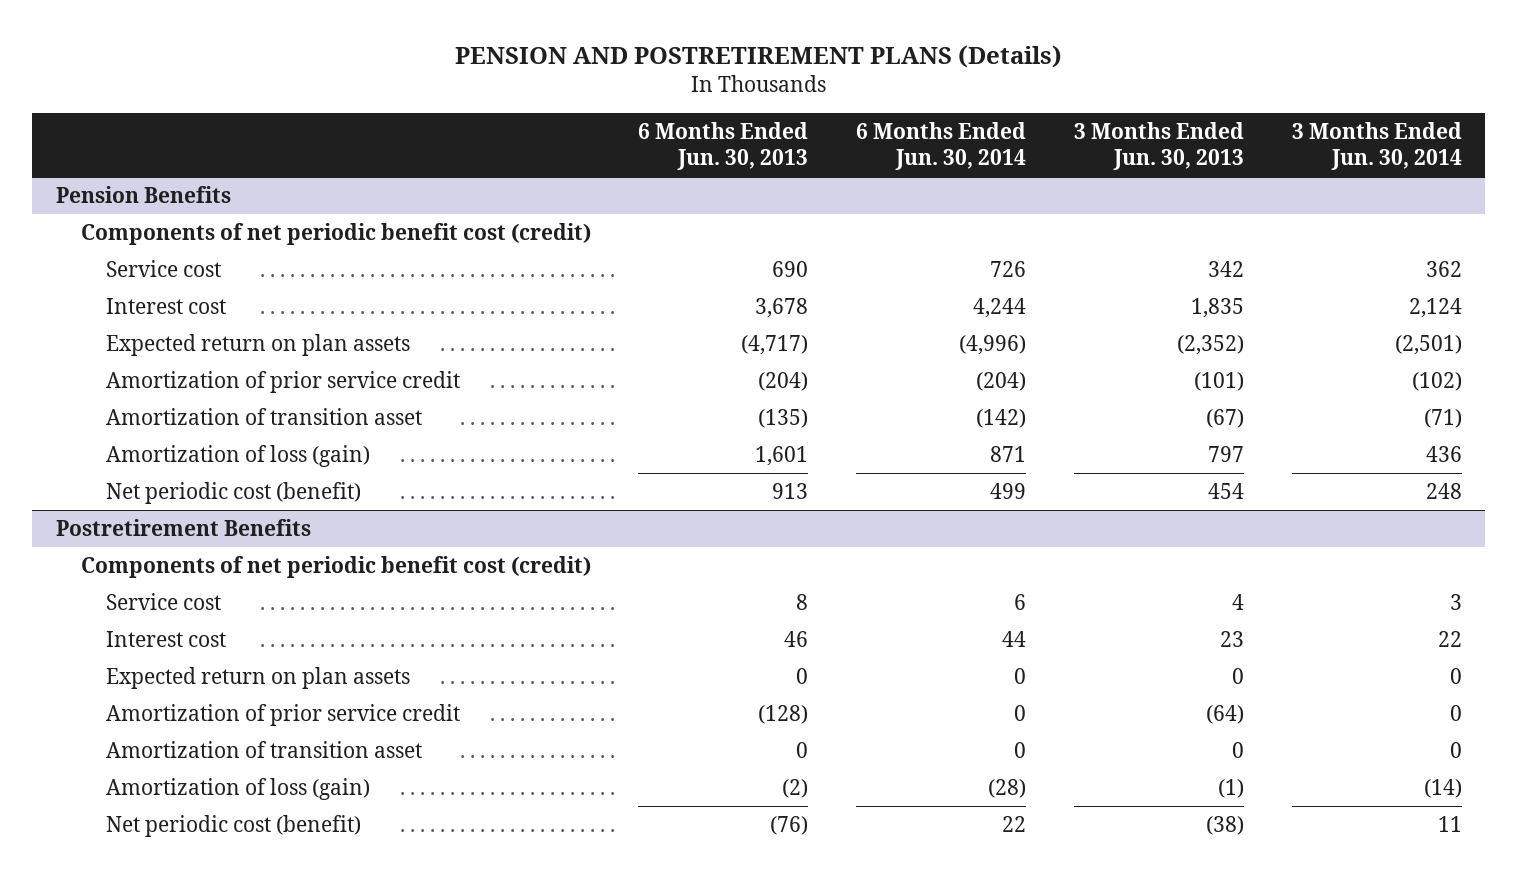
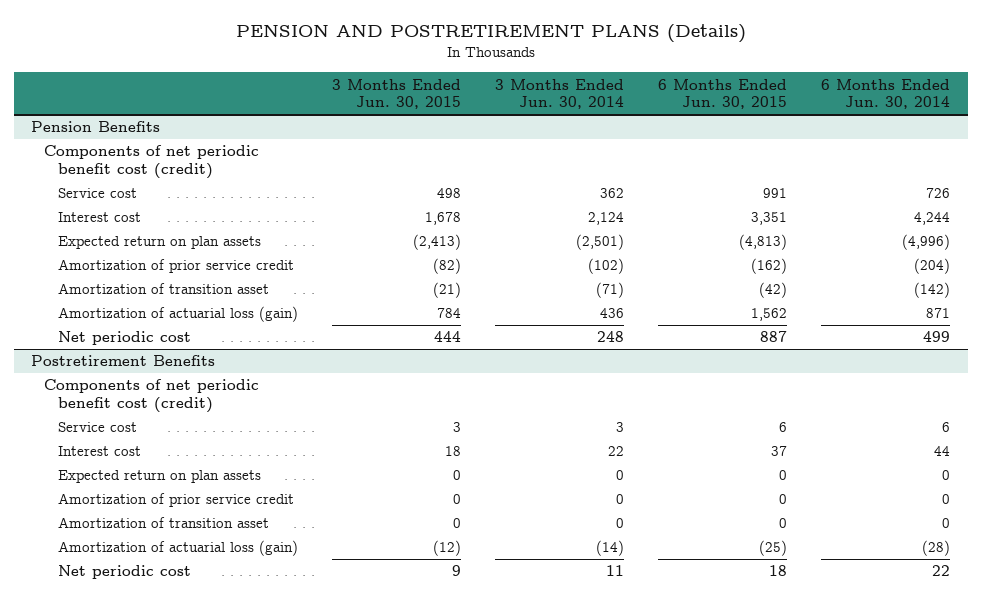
- | 6 Months Ended Jun. 30, 2013 | 6 Months Ended Jun. 30, 2014 | 3 Months Ended Jun. 30, 2013 | 3 Months Ended Jun. 30, 2014
+ | 3 Months Ended Jun. 30, 2015 | 3 Months Ended Jun. 30, 2014 | 6 Months Ended Jun. 30, 2015 | 6 Months Ended Jun. 30, 2014
@ Pension Benefits
- Amortization of loss (gain) | 1,601 | 871 | 797 | 436
- Net periodic cost (benefit) | 913 | 499 | 454 | 248
+ Amortization of actuarial loss (gain) | 784 | 436 | 1,562 | 871
+ Net periodic cost | 444 | 248 | 887 | 499
@ Postretirement Benefits
- Amortization of loss (gain) | (2) | (28) | (1) | (14)
- Net periodic cost (benefit) | (76) | 22 | (38) | 11
+ Amortization of actuarial loss (gain) | (12) | (14) | (25) | (28)
+ Net periodic cost | 9 | 11 | 18 | 22

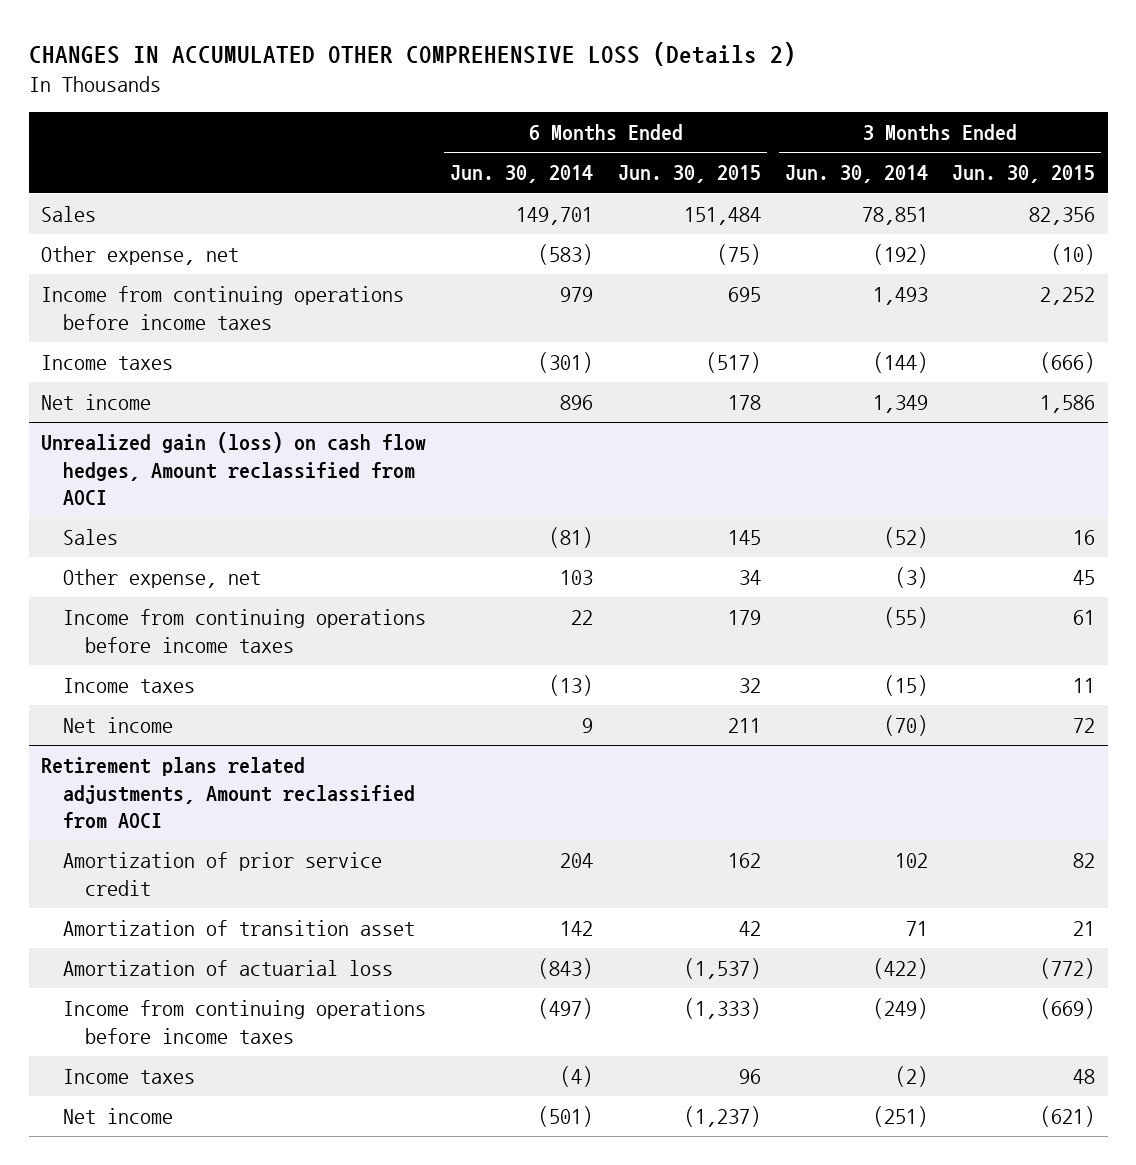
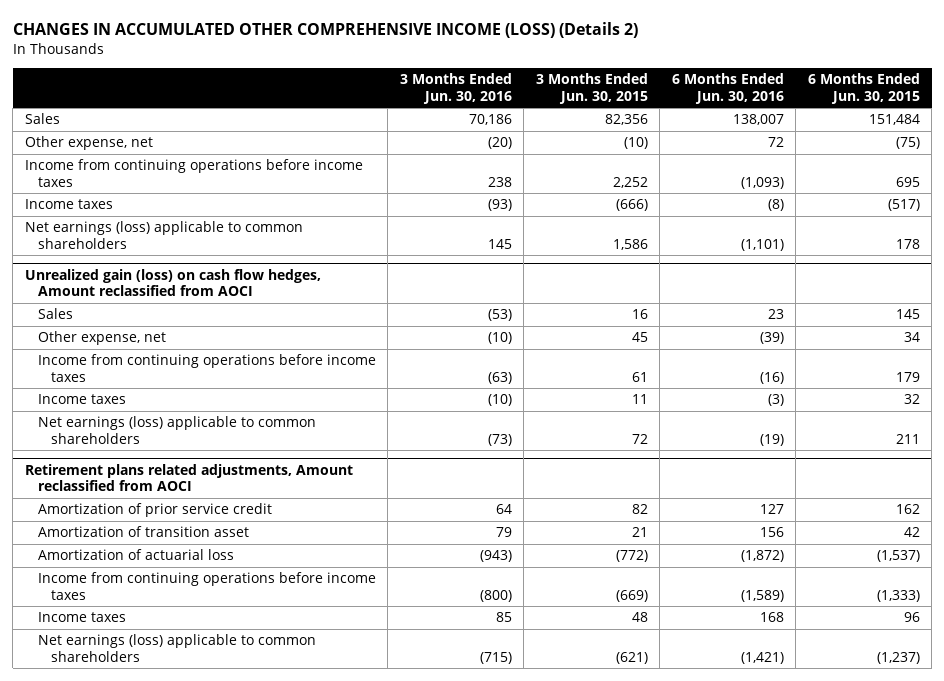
- CHANGES IN ACCUMULATED OTHER COMPREHENSIVE LOSS (Details 2)
+ CHANGES IN ACCUMULATED OTHER COMPREHENSIVE INCOME (LOSS) (Details 2)
- | 6 Months Ended Jun. 30, 2014 | 6 Months Ended Jun. 30, 2015 | 3 Months Ended Jun. 30, 2014 | 3 Months Ended Jun. 30, 2015
+ | 3 Months Ended Jun. 30, 2016 | 3 Months Ended Jun. 30, 2015 | 6 Months Ended Jun. 30, 2016 | 6 Months Ended Jun. 30, 2015
- Net income | 896 | 178 | 1,349 | 1,586
+ Net earnings (loss) applicable to common shareholders | 145 | 1,586 | (1,101) | 178
@ Unrealized gain (loss) on cash flow hedges, Amount reclassified from AOCI
- Net income | 9 | 211 | (70) | 72
+ Net earnings (loss) applicable to common shareholders | (73) | 72 | (19) | 211
@ Retirement plans related adjustments, Amount reclassified from AOCI
- Net income | (501) | (1,237) | (251) | (621)
+ Net earnings (loss) applicable to common shareholders | (715) | (621) | (1,421) | (1,237)

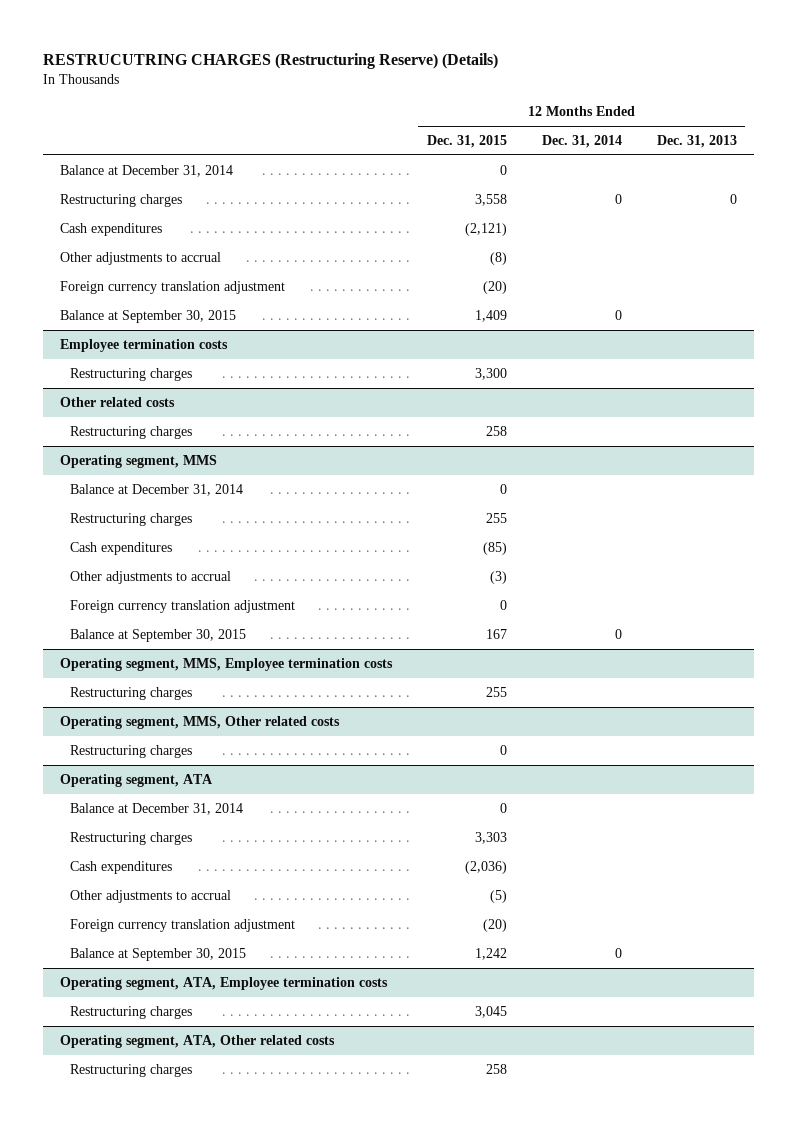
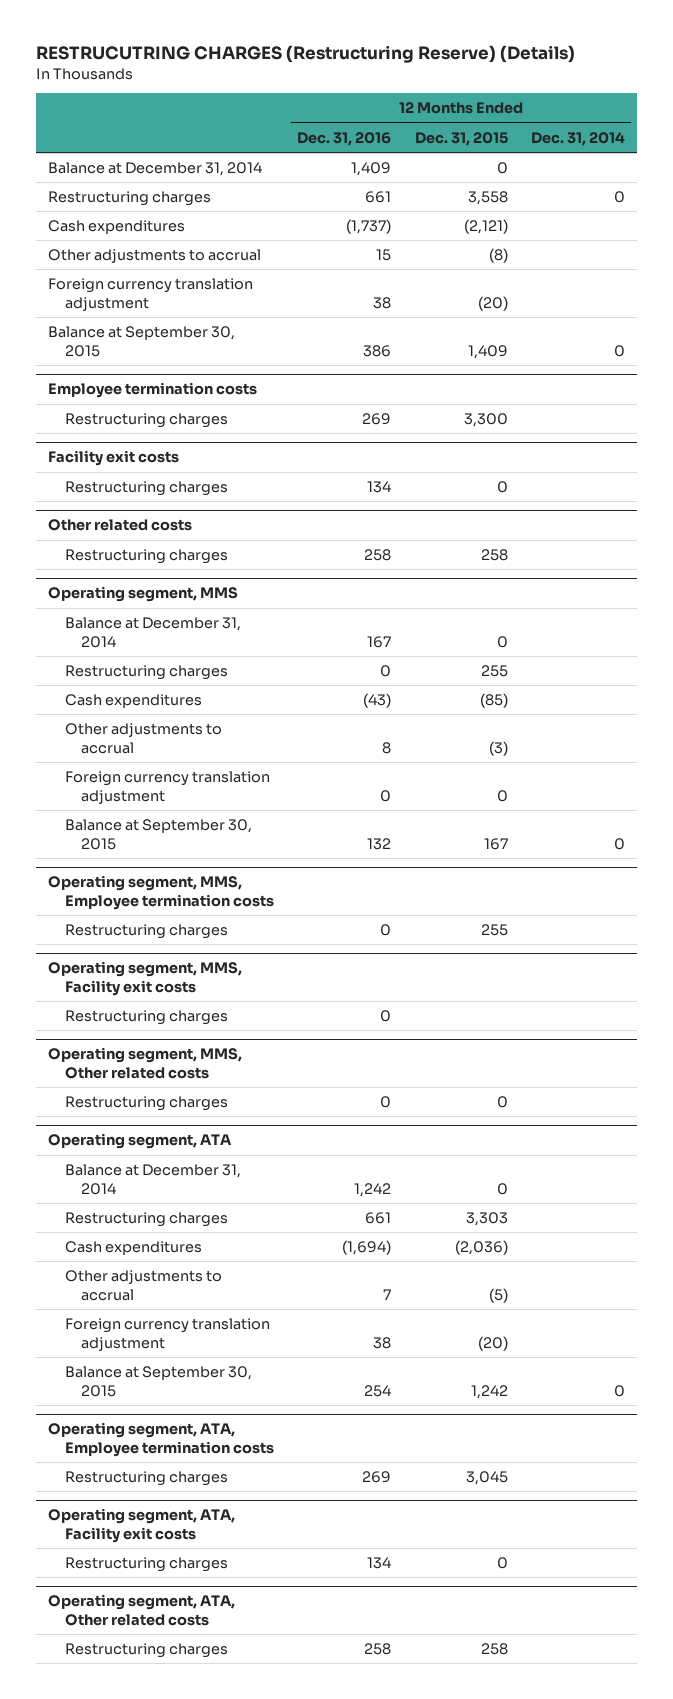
- | 12 Months Ended Dec. 31, 2015 | 12 Months Ended Dec. 31, 2014 | 12 Months Ended Dec. 31, 2013
+ | 12 Months Ended Dec. 31, 2016 | 12 Months Ended Dec. 31, 2015 | 12 Months Ended Dec. 31, 2014
+ Facility exit costs
+ Restructuring charges | 134 | 0 |
+ Operating segment, MMS, Facility exit costs
+ Restructuring charges | 0 | |
+ Operating segment, ATA, Facility exit costs
+ Restructuring charges | 134 | 0 |

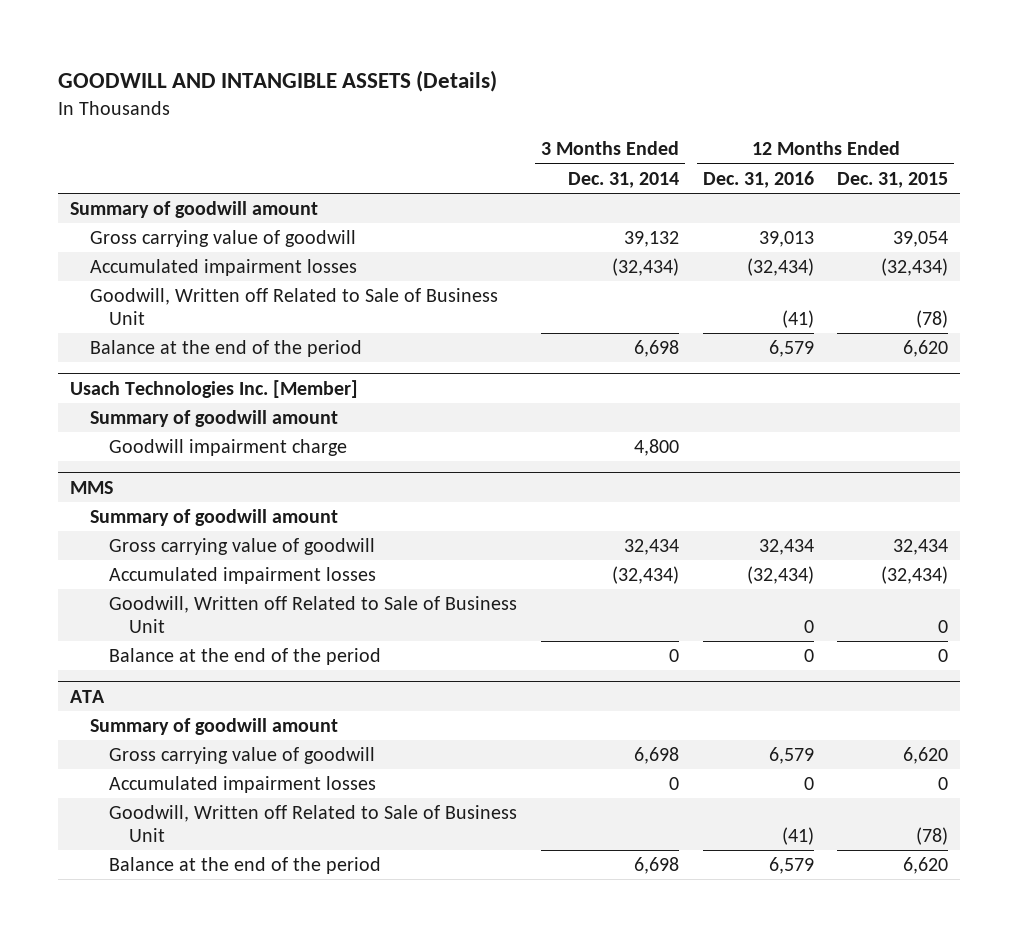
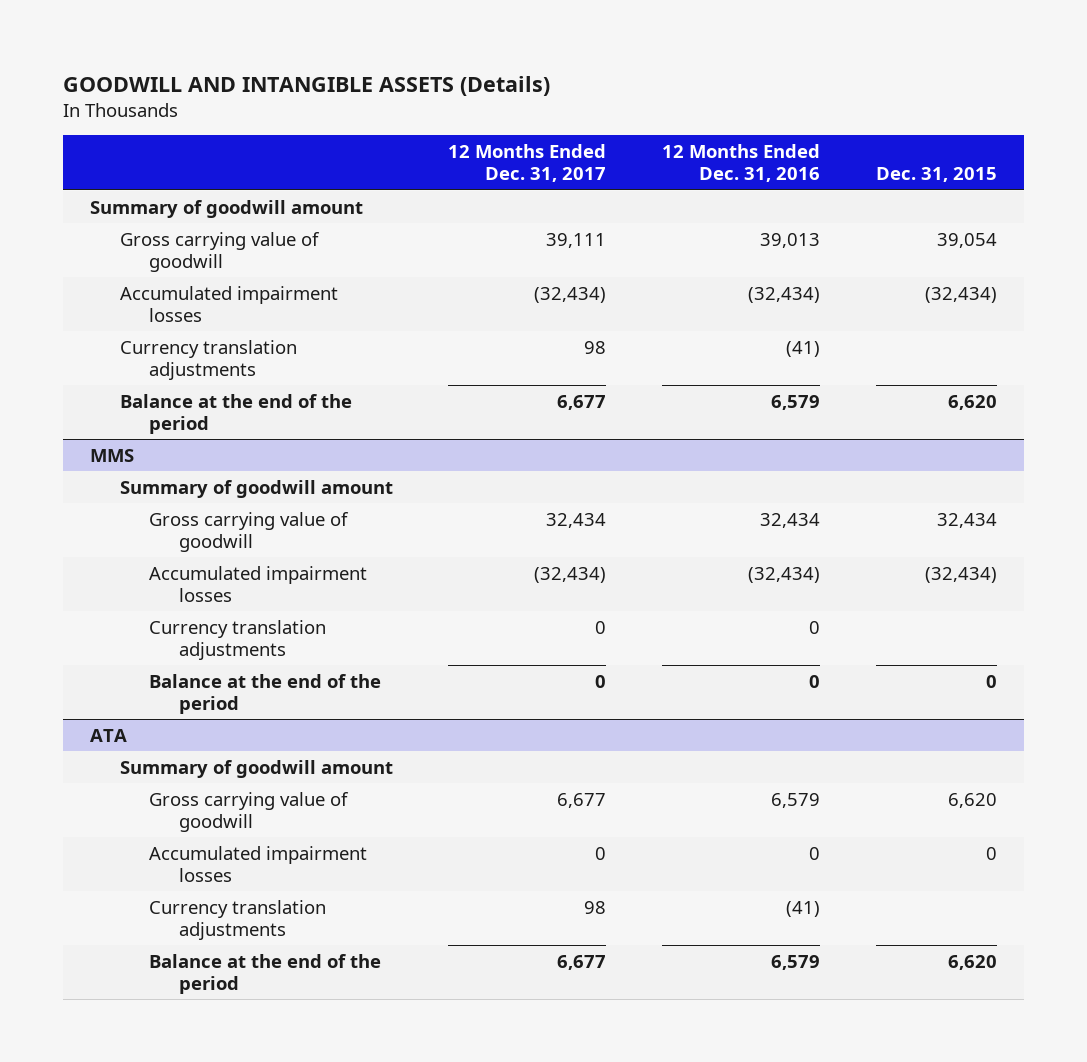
- | 3 Months Ended Dec. 31, 2014 | 12 Months Ended Dec. 31, 2016 | 12 Months Ended Dec. 31, 2015
+ | 12 Months Ended Dec. 31, 2017 | 12 Months Ended Dec. 31, 2016 | Dec. 31, 2015
- Goodwill, Written off Related to Sale of Business Unit | | (41) | (78)
+ Currency translation adjustments | 98 | (41) |
- Usach Technologies Inc. [Member]
- Summary of goodwill amount
- Goodwill impairment charge | 4,800 | |
@ MMS
- Goodwill, Written off Related to Sale of Business Unit | | 0 | 0
+ Currency translation adjustments | 0 | 0 |
@ ATA
- Goodwill, Written off Related to Sale of Business Unit | | (41) | (78)
+ Currency translation adjustments | 98 | (41) |

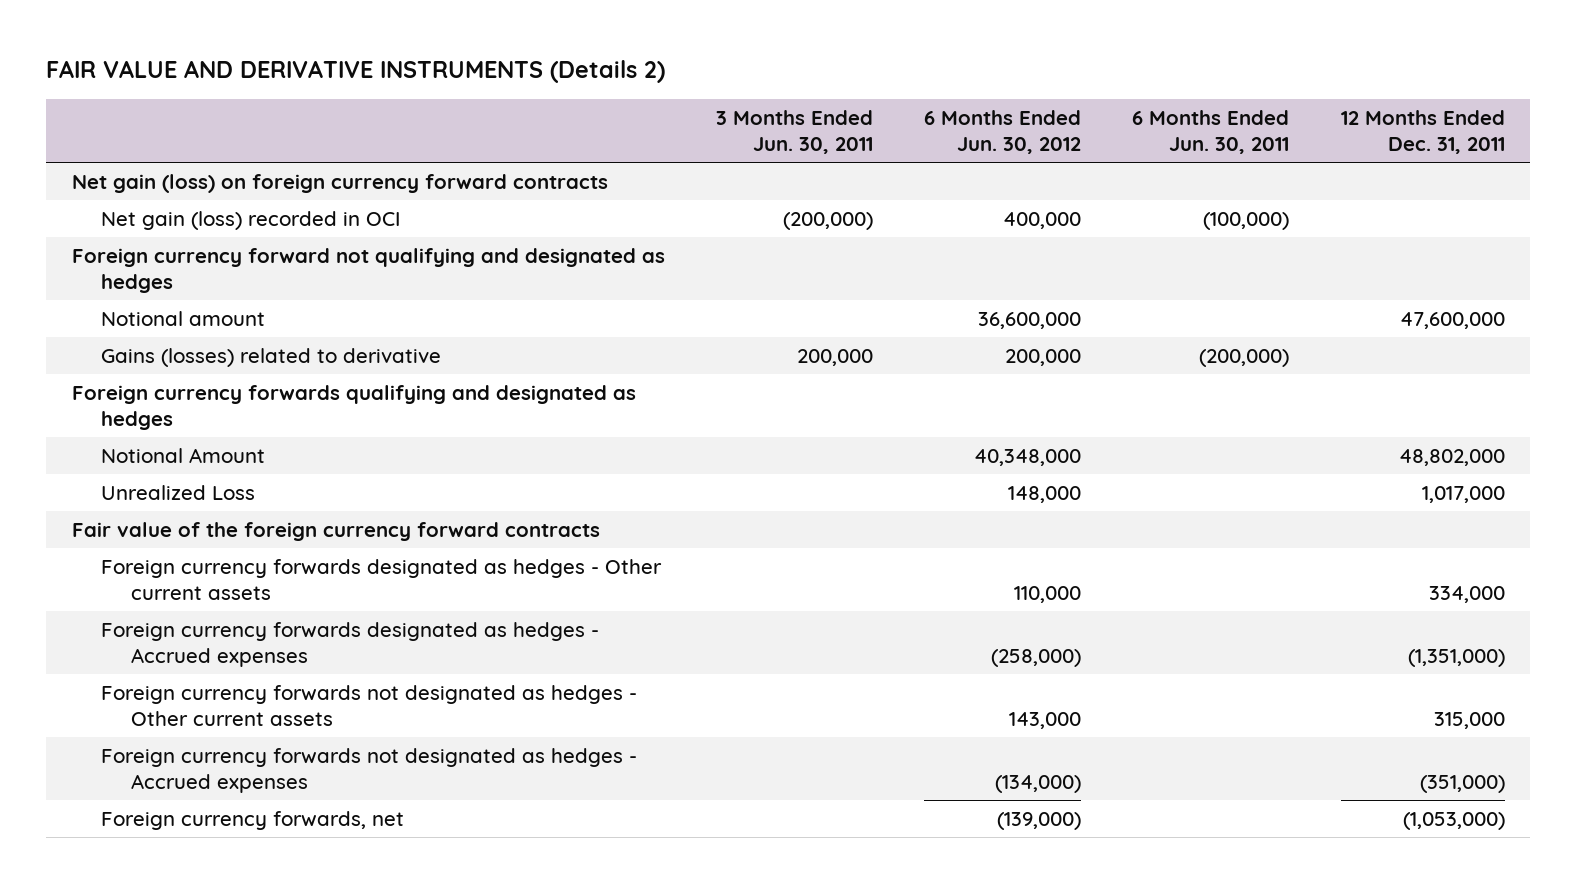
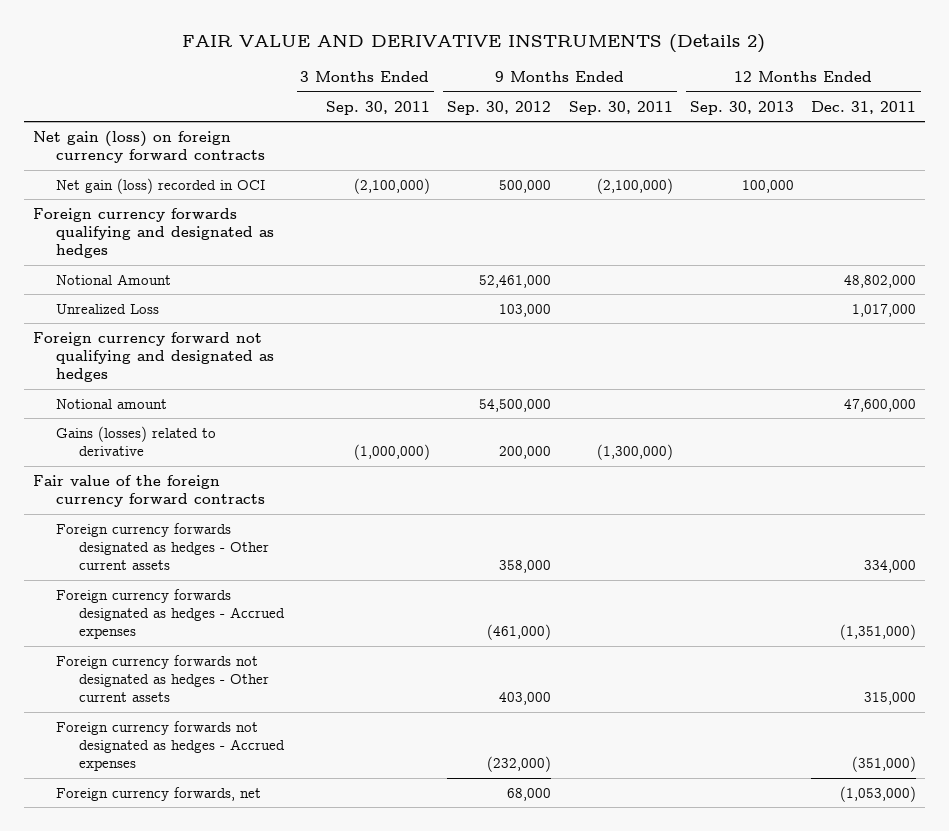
- | 3 Months Ended Jun. 30, 2011 | 6 Months Ended Jun. 30, 2012 | 6 Months Ended Jun. 30, 2011 | 12 Months Ended Dec. 31, 2011
+ | 3 Months Ended Sep. 30, 2011 | 9 Months Ended Sep. 30, 2012 | 9 Months Ended Sep. 30, 2011 | 12 Months Ended Sep. 30, 2013 | 12 Months Ended Dec. 31, 2011
moved down: Foreign currency forward not qualifying and designated as hedges
moved down: Notional amount | | 54,500,000 | | | 47,600,000
moved down: Gains (losses) related to derivative | (1,000,000) | 200,000 | (1,300,000) | |

